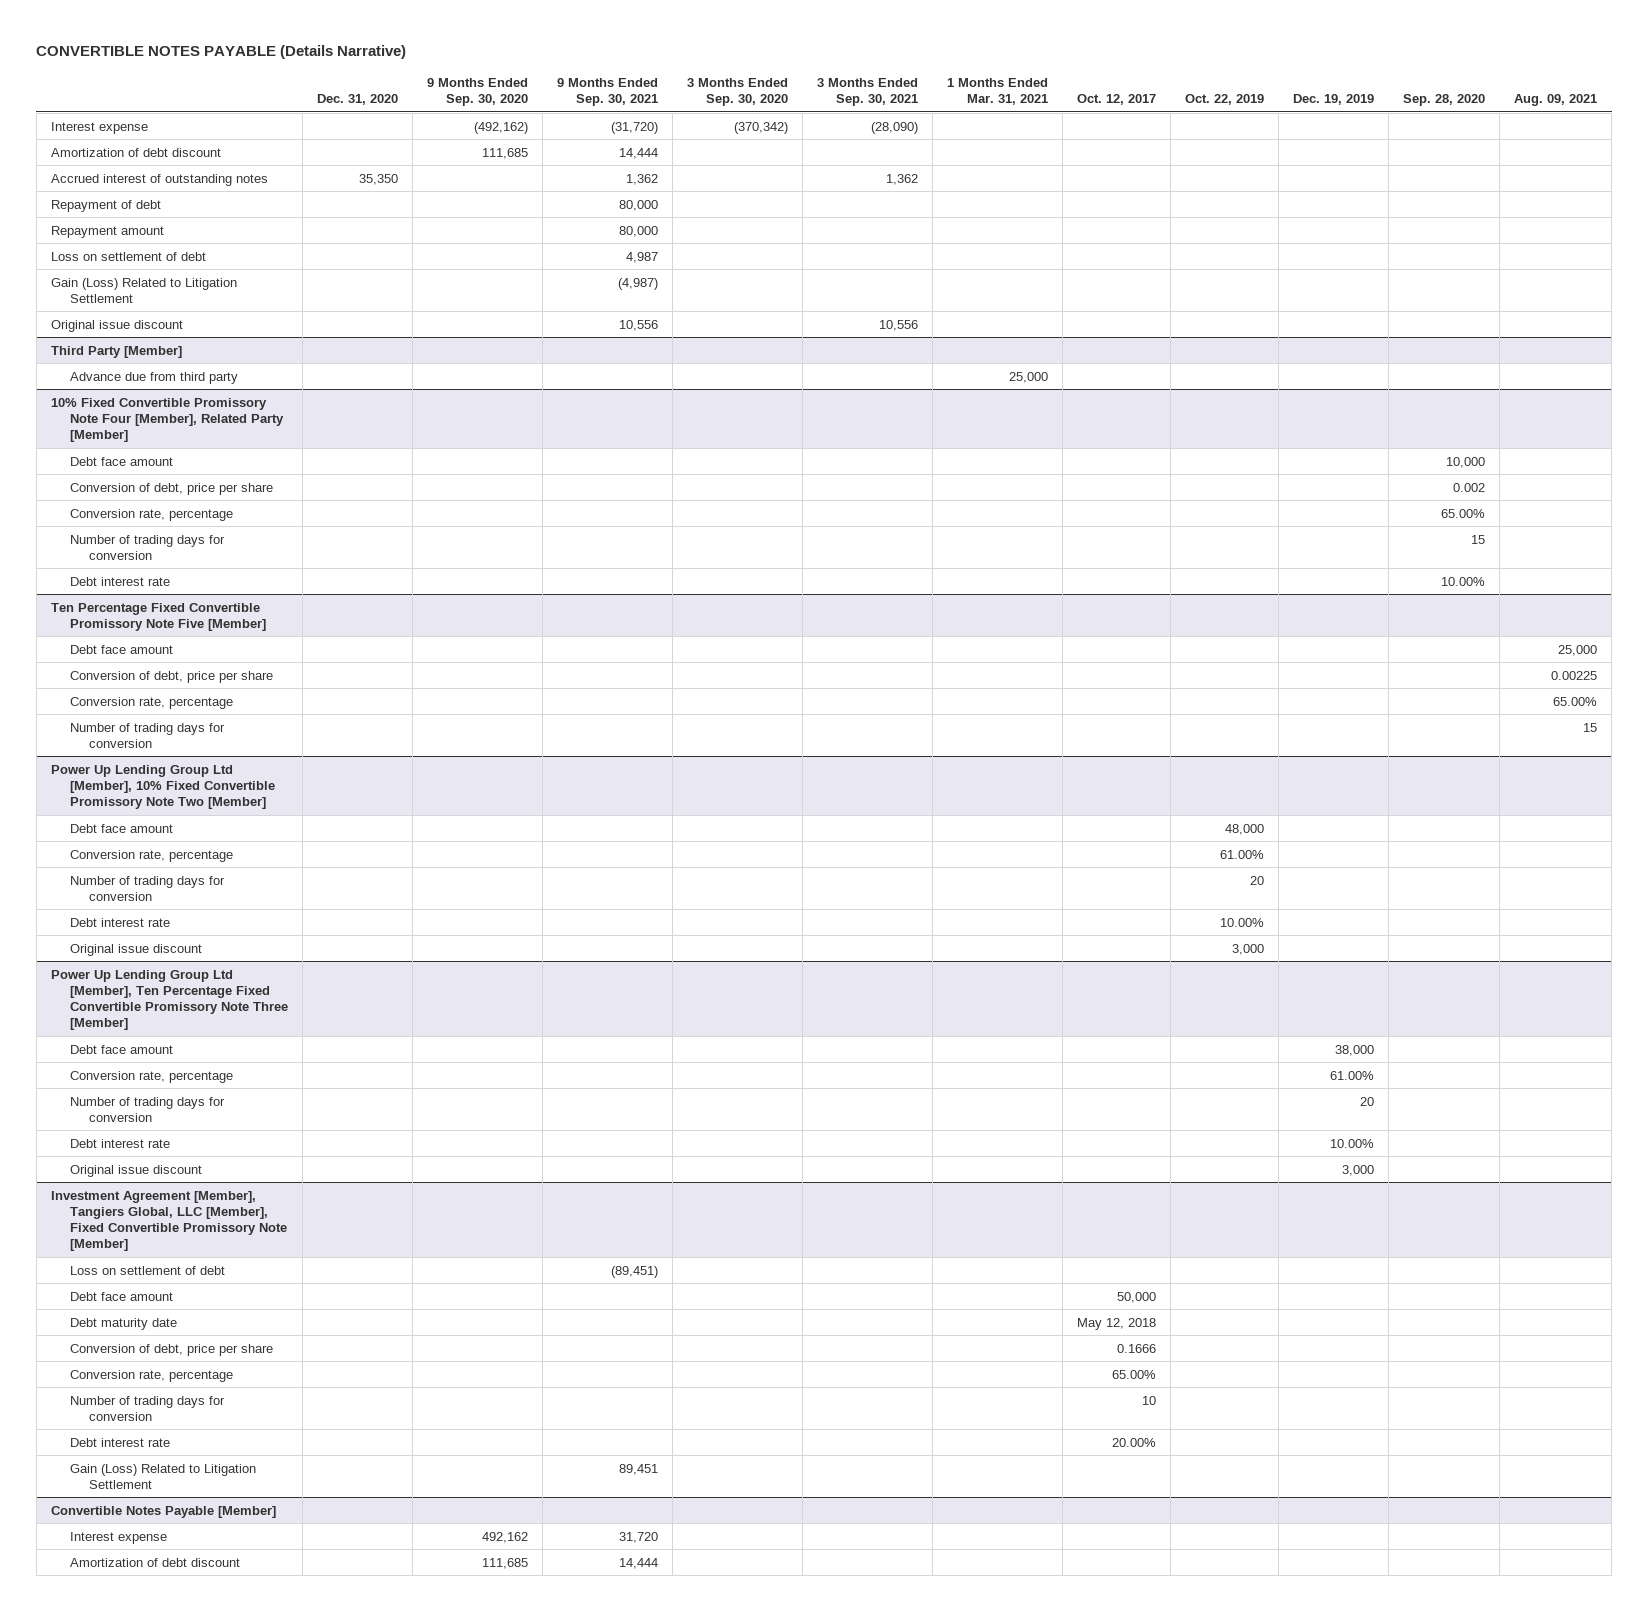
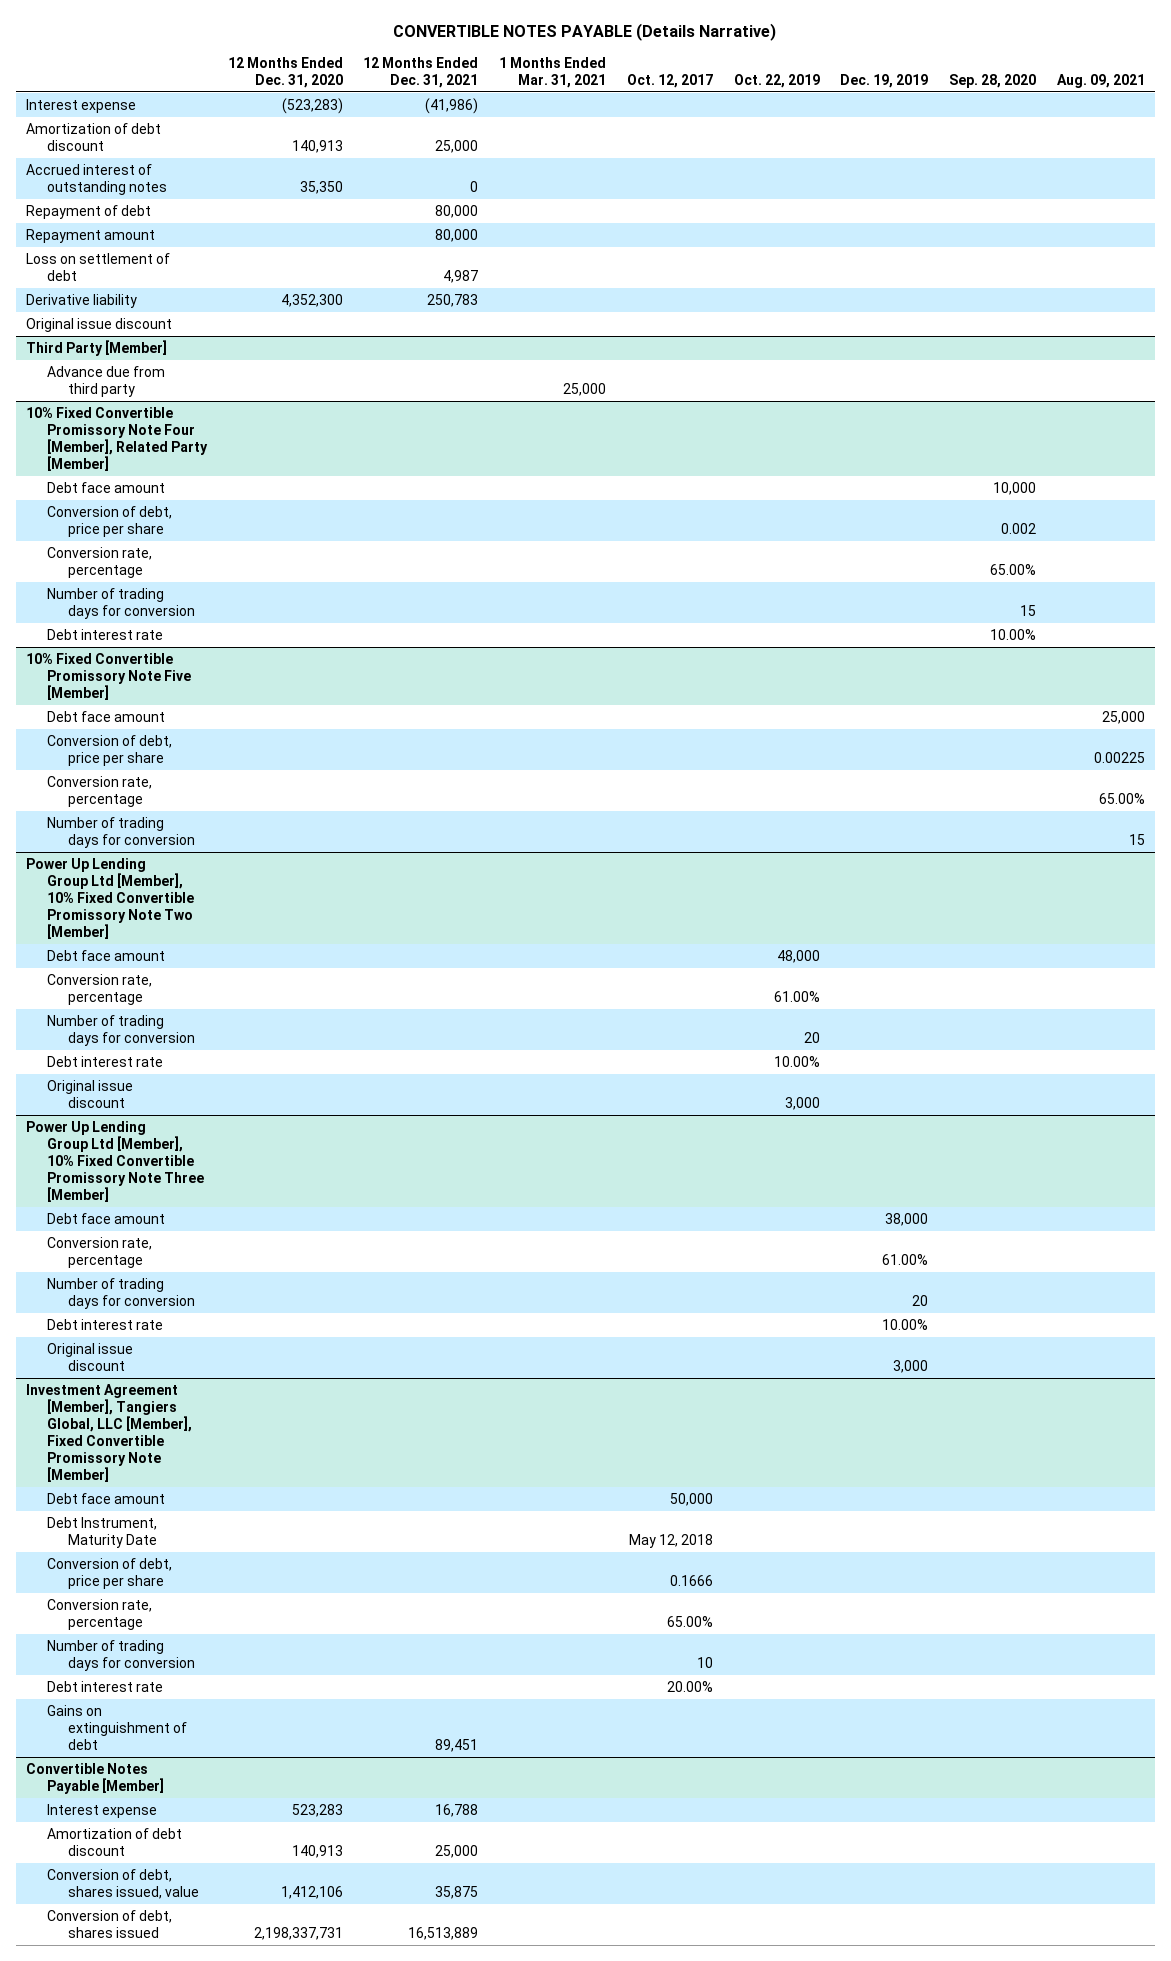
- | Dec. 31, 2020 | 9 Months Ended Sep. 30, 2020 | 9 Months Ended Sep. 30, 2021 | 3 Months Ended Sep. 30, 2020 | 3 Months Ended Sep. 30, 2021 | 1 Months Ended Mar. 31, 2021 | Oct. 12, 2017 | Oct. 22, 2019 | Dec. 19, 2019 | Sep. 28, 2020 | Aug. 09, 2021
+ | 12 Months Ended Dec. 31, 2020 | 12 Months Ended Dec. 31, 2021 | 1 Months Ended Mar. 31, 2021 | Oct. 12, 2017 | Oct. 22, 2019 | Dec. 19, 2019 | Sep. 28, 2020 | Aug. 09, 2021
- Gain (Loss) Related to Litigation Settlement | | | (4,987) | | | | | | | |
+ Derivative liability | 4,352,300 | 250,783 | | | | | |
- Ten Percentage Fixed Convertible Promissory Note Five [Member]
+ 10% Fixed Convertible Promissory Note Five [Member]
- Power Up Lending Group Ltd [Member], Ten Percentage Fixed Convertible Promissory Note Three [Member]
+ Power Up Lending Group Ltd [Member], 10% Fixed Convertible Promissory Note Three [Member]
@ Investment Agreement [Member], Tangiers Global, LLC [Member], Fixed Convertible Promissory Note [Member]
- Loss on settlement of debt | | | (89,451) | | | | | | | |
- Debt maturity date | | | | | | | May 12, 2018 | | | |
+ Debt Instrument, Maturity Date | | | | May 12, 2018 | | | |
- Gain (Loss) Related to Litigation Settlement | | | 89,451 | | | | | | | |
+ Gains on extinguishment of debt | | 89,451 | | | | | |
@ Convertible Notes Payable [Member]
+ Conversion of debt, shares issued, value | 1,412,106 | 35,875 | | | | | |
+ Conversion of debt, shares issued | 2,198,337,731 | 16,513,889 | | | | | |

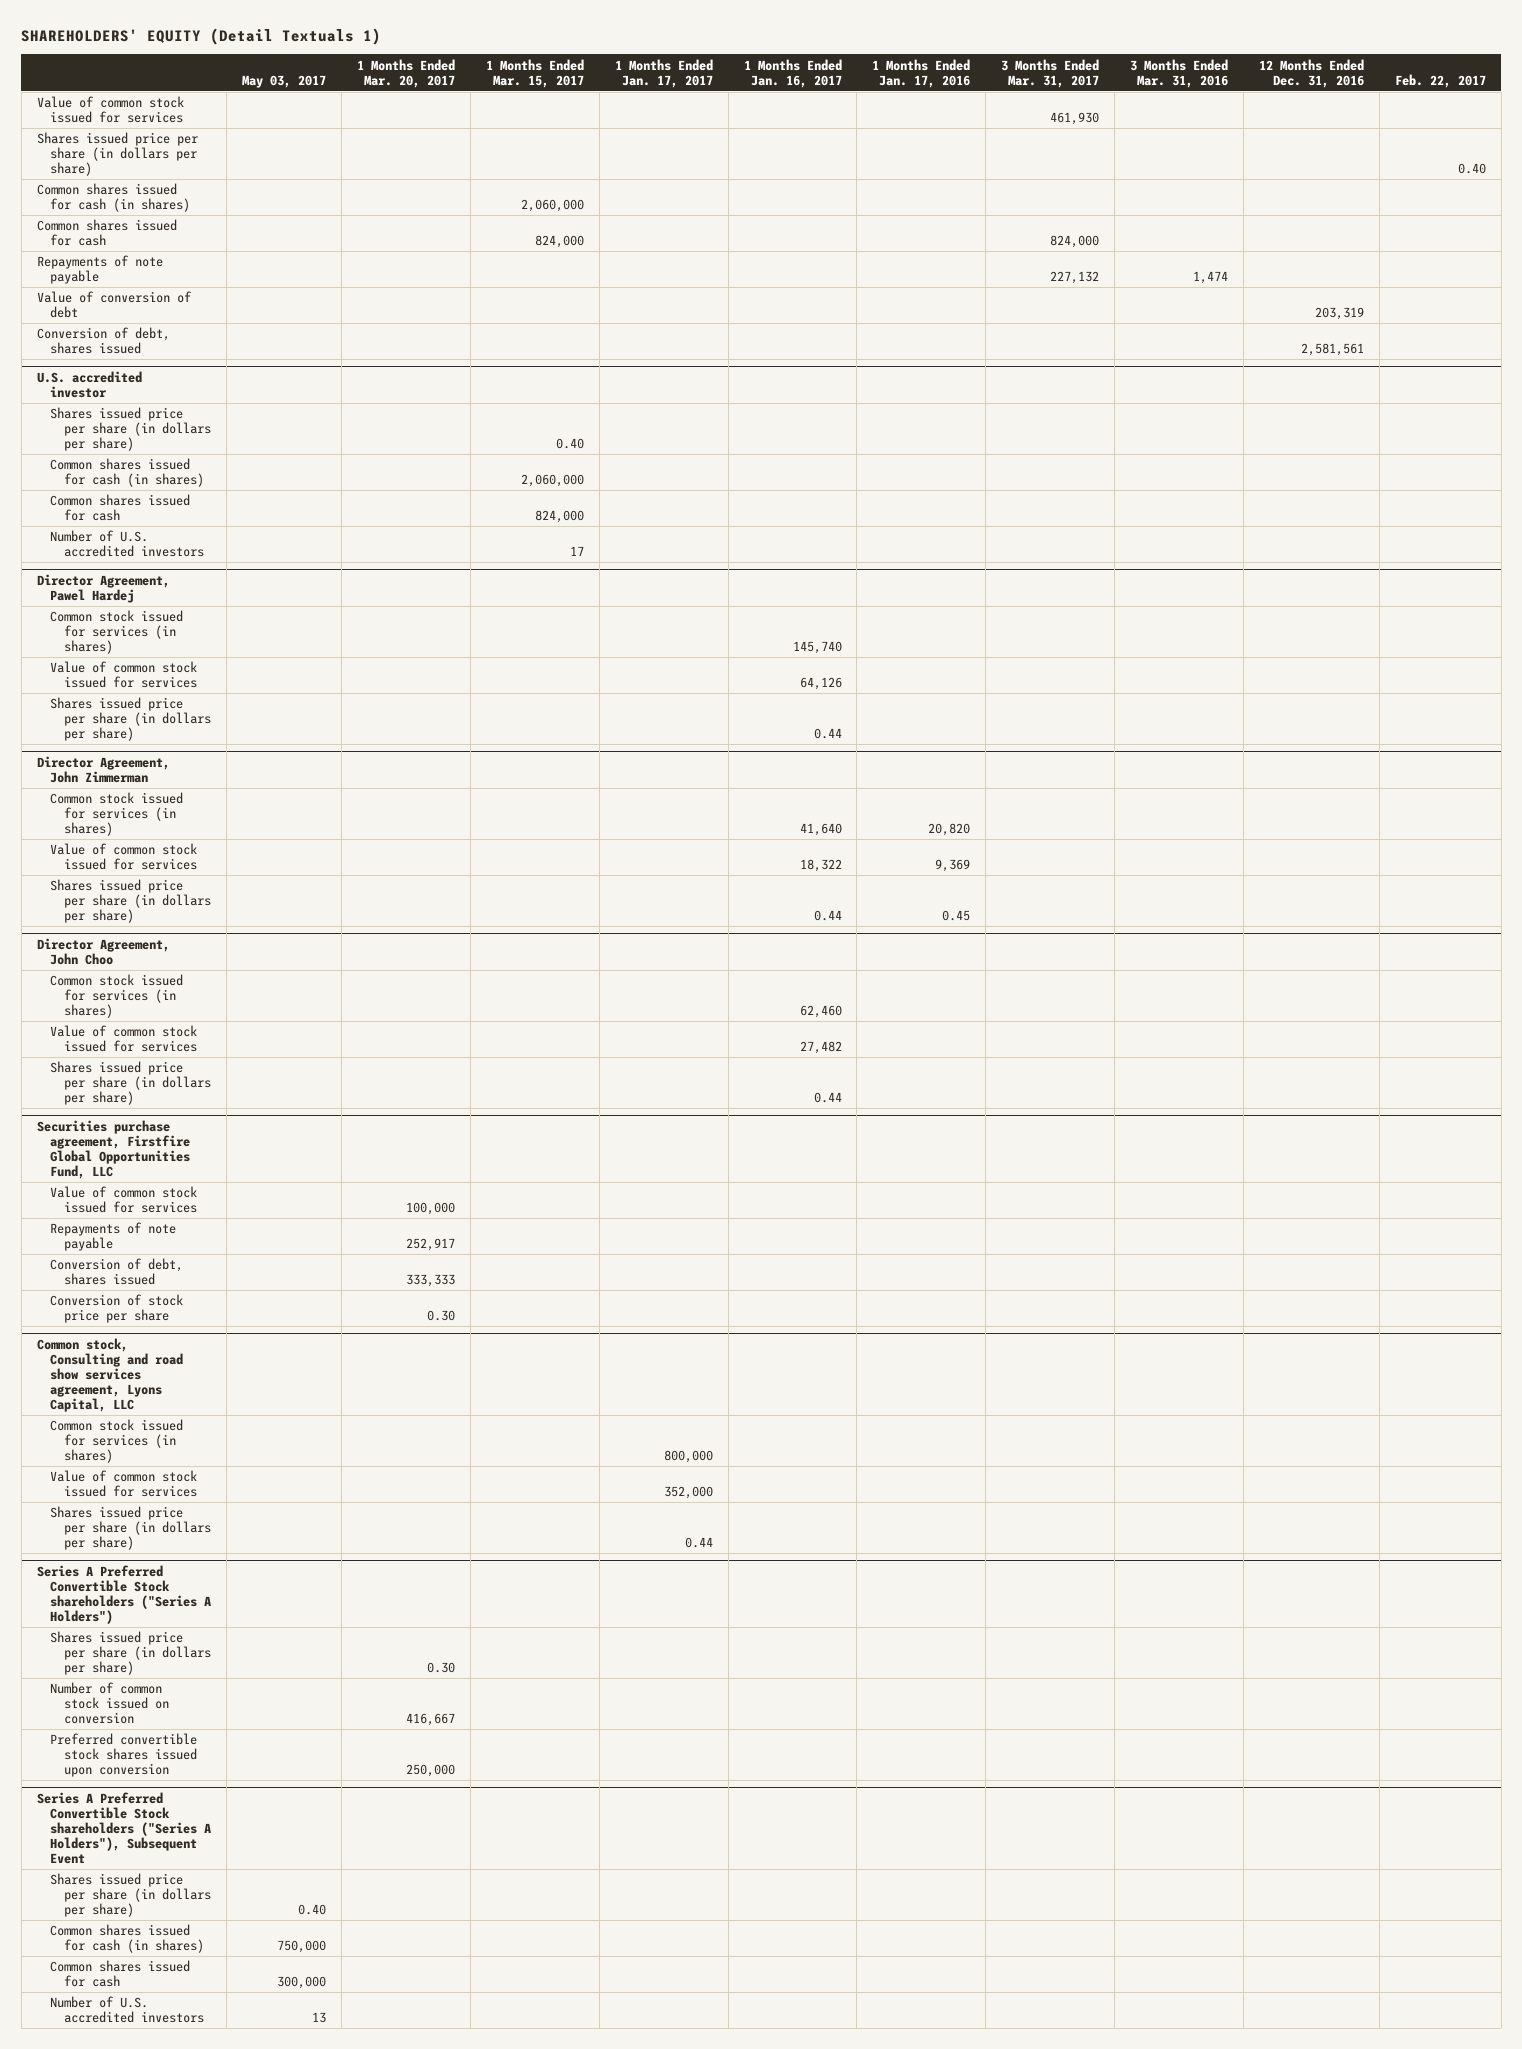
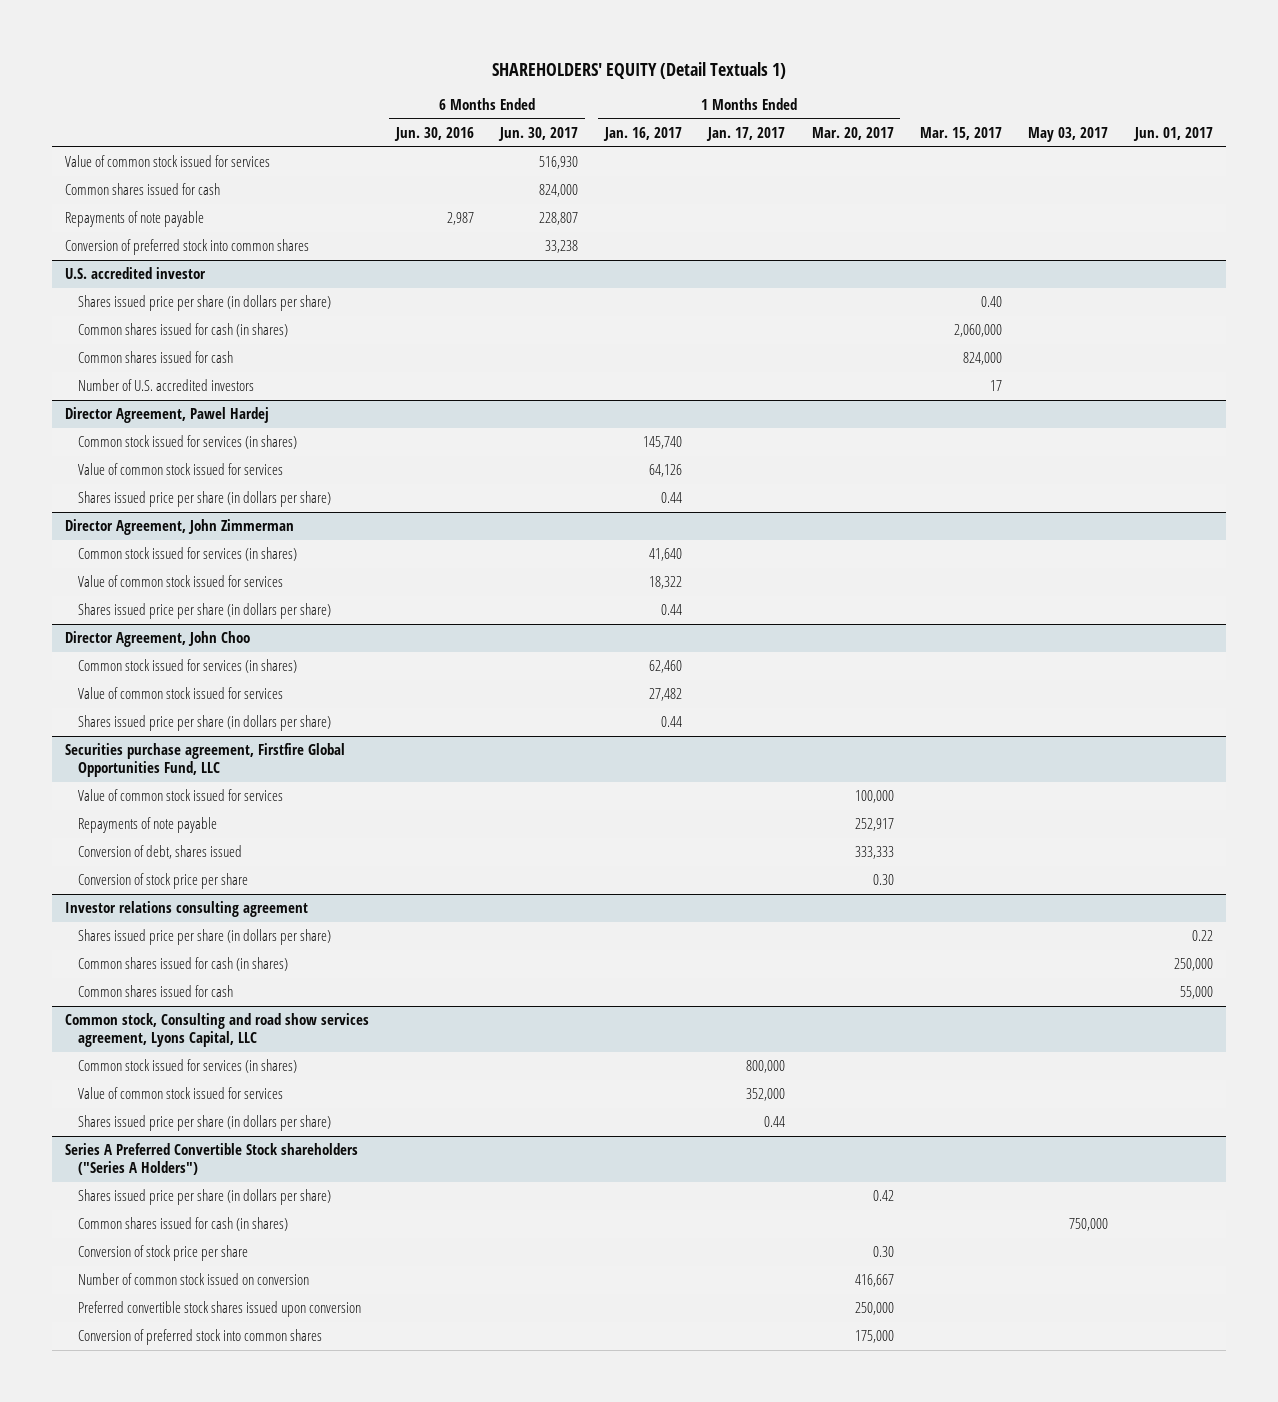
- | May 03, 2017 | 1 Months Ended Mar. 20, 2017 | 1 Months Ended Mar. 15, 2017 | 1 Months Ended Jan. 17, 2017 | 1 Months Ended Jan. 16, 2017 | 1 Months Ended Jan. 17, 2016 | 3 Months Ended Mar. 31, 2017 | 3 Months Ended Mar. 31, 2016 | 12 Months Ended Dec. 31, 2016 | Feb. 22, 2017
+ | 6 Months Ended Jun. 30, 2016 | 6 Months Ended Jun. 30, 2017 | 1 Months Ended Jan. 16, 2017 | 1 Months Ended Jan. 17, 2017 | 1 Months Ended Mar. 20, 2017 | Mar. 15, 2017 | May 03, 2017 | Jun. 01, 2017
- Shares issued price per share (in dollars per share) | | | | | | | | | | 0.40
- Common shares issued for cash (in shares) | | | 2,060,000 | | | | | | |
- Value of conversion of debt | | | | | | | | | 203,319 |
- Conversion of debt, shares issued | | | | | | | | | 2,581,561 |
+ Conversion of preferred stock into common shares | | 33,238 | | | | | |
+ Investor relations consulting agreement
+ Shares issued price per share (in dollars per share) | | | | | | | | 0.22
+ Common shares issued for cash (in shares) | | | | | | | | 250,000
+ Common shares issued for cash | | | | | | | | 55,000
@ Series A Preferred Convertible Stock shareholders ("Series A Holders")
- Shares issued price per share (in dollars per share) | | 0.30 | | | | | | | |
+ Shares issued price per share (in dollars per share) | | | | | 0.42 | | |
+ Common shares issued for cash (in shares) | | | | | | | 750,000 |
+ Conversion of stock price per share | | | | | 0.30 | | |
- Series A Preferred Convertible Stock shareholders ("Series A Holders"), Subsequent Event
- Shares issued price per share (in dollars per share) | 0.40 | | | | | | | | |
- Common shares issued for cash (in shares) | 750,000 | | | | | | | | |
- Common shares issued for cash | 300,000 | | | | | | | | |
- Number of U.S. accredited investors | 13 | | | | | | | | |
@ Series A Preferred Convertible Stock shareholders ("Series A Holders")
+ Conversion of preferred stock into common shares | | | | | 175,000 | | |

